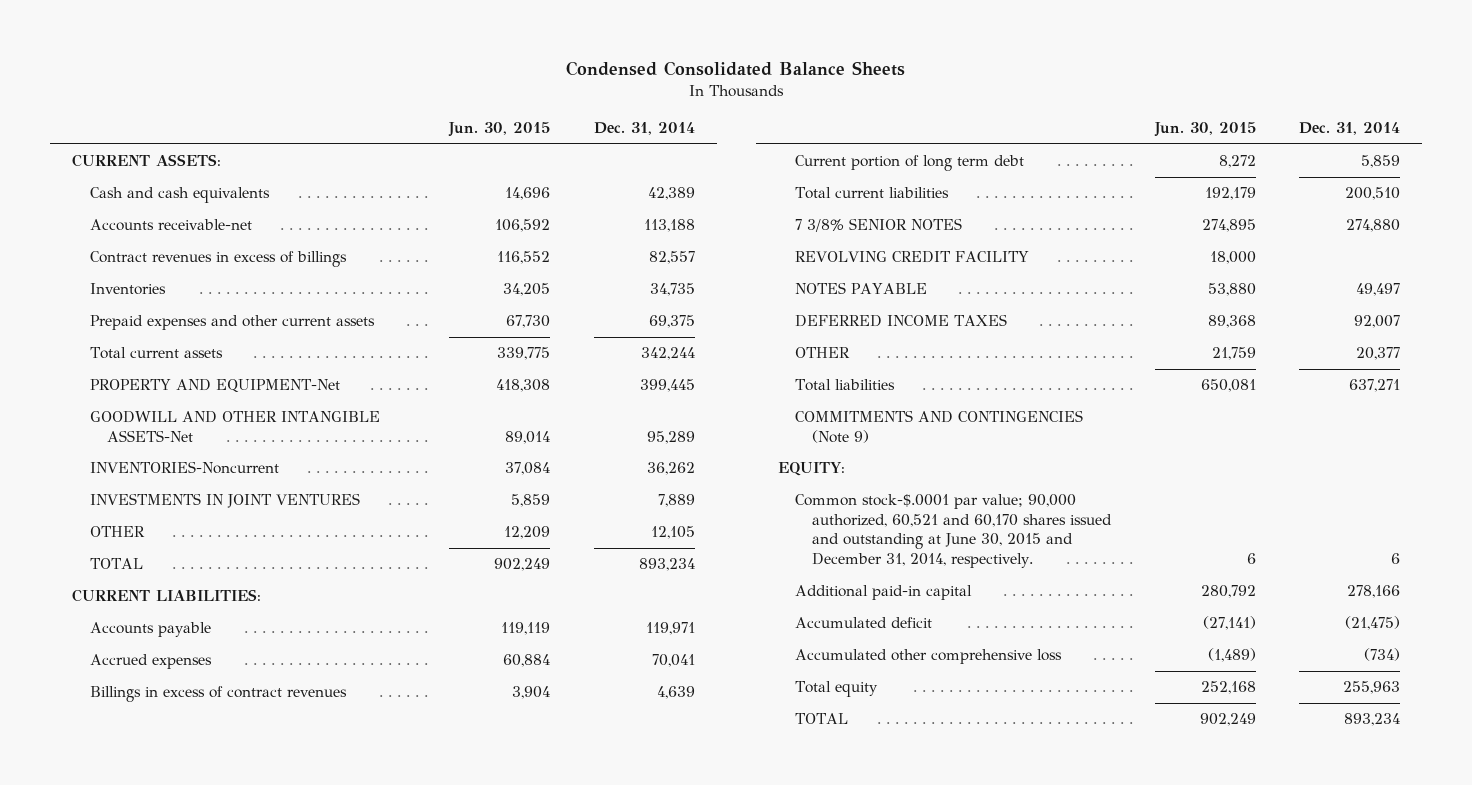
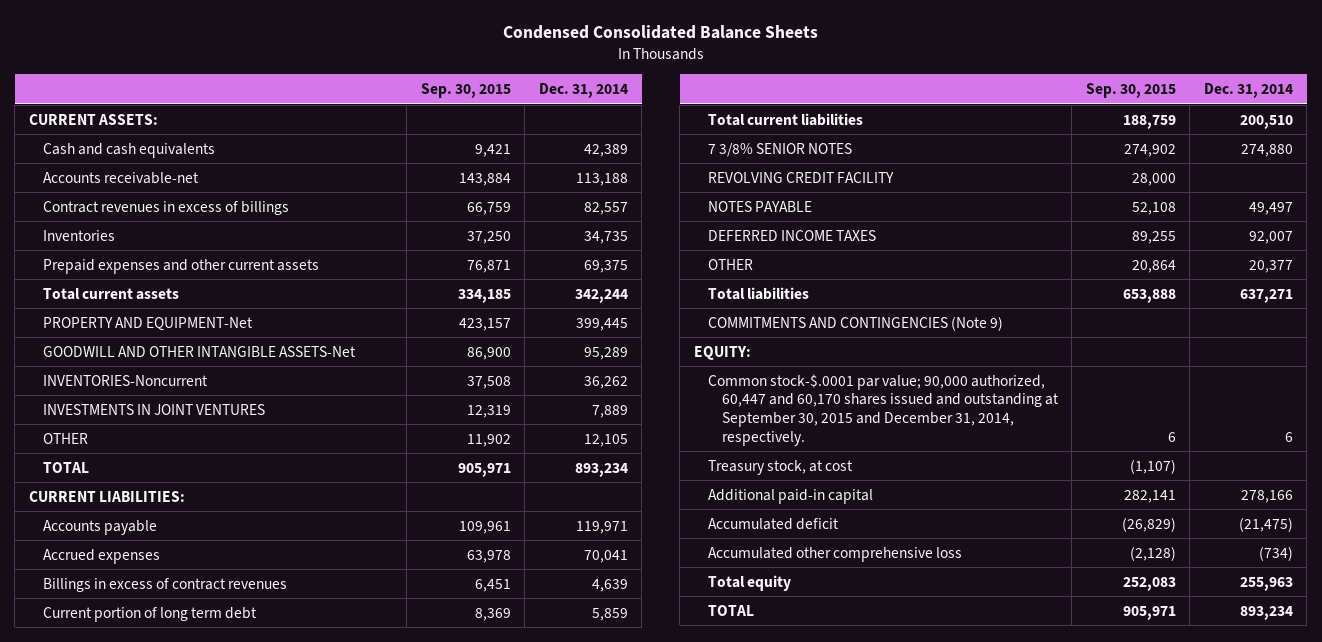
- | Jun. 30, 2015 | Dec. 31, 2014
+ | Sep. 30, 2015 | Dec. 31, 2014
- Common stock-$.0001 par value; 90,000 authorized, 60,521 and 60,170 shares issued and outstanding at June 30, 2015 and December 31, 2014, respectively. | 6 | 6
+ Common stock-$.0001 par value; 90,000 authorized, 60,447 and 60,170 shares issued and outstanding at September 30, 2015 and December 31, 2014, respectively. | 6 | 6
+ Treasury stock, at cost | (1,107) |

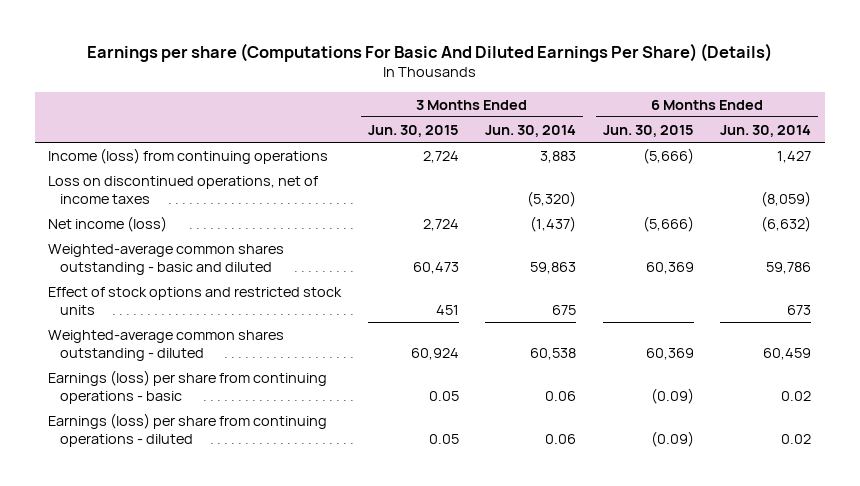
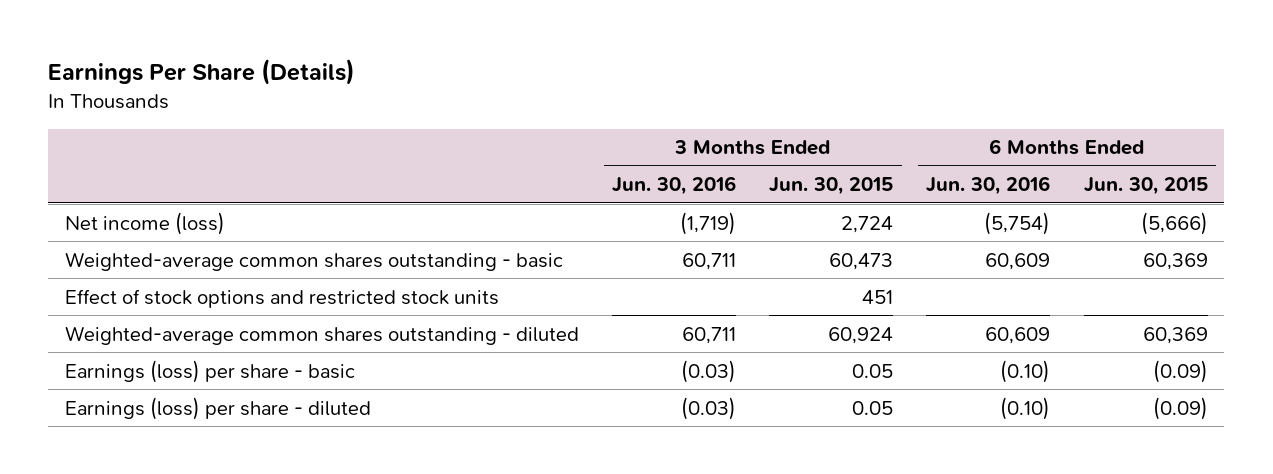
- Earnings per share (Computations For Basic And Diluted Earnings Per Share) (Details)
+ Earnings Per Share (Details)
- | 3 Months Ended Jun. 30, 2015 | 3 Months Ended Jun. 30, 2014 | 6 Months Ended Jun. 30, 2015 | 6 Months Ended Jun. 30, 2014
+ | 3 Months Ended Jun. 30, 2016 | 3 Months Ended Jun. 30, 2015 | 6 Months Ended Jun. 30, 2016 | 6 Months Ended Jun. 30, 2015
- Income (loss) from continuing operations | 2,724 | 3,883 | (5,666) | 1,427
- Loss on discontinued operations, net of income taxes | | (5,320) | | (8,059)
- Weighted-average common shares outstanding - basic and diluted | 60,473 | 59,863 | 60,369 | 59,786
+ Weighted-average common shares outstanding - basic | 60,711 | 60,473 | 60,609 | 60,369
- Earnings (loss) per share from continuing operations - basic | 0.05 | 0.06 | (0.09) | 0.02
- Earnings (loss) per share from continuing operations - diluted | 0.05 | 0.06 | (0.09) | 0.02
+ Earnings (loss) per share - basic | (0.03) | 0.05 | (0.10) | (0.09)
+ Earnings (loss) per share - diluted | (0.03) | 0.05 | (0.10) | (0.09)

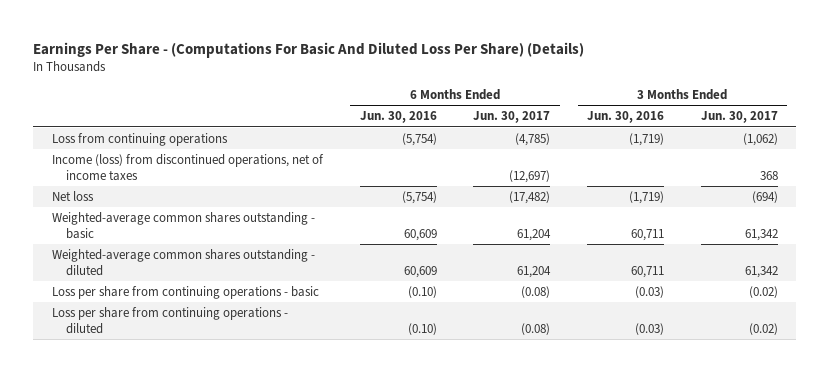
- Earnings Per Share (Details)
+ Earnings Per Share - (Computations For Basic And Diluted Loss Per Share) (Details)
- | 3 Months Ended Jun. 30, 2016 | 3 Months Ended Jun. 30, 2015 | 6 Months Ended Jun. 30, 2016 | 6 Months Ended Jun. 30, 2015
+ | 6 Months Ended Jun. 30, 2016 | 6 Months Ended Jun. 30, 2017 | 3 Months Ended Jun. 30, 2016 | 3 Months Ended Jun. 30, 2017
- Net income (loss) | (1,719) | 2,724 | (5,754) | (5,666)
+ Loss from continuing operations | (5,754) | (4,785) | (1,719) | (1,062)
+ Income (loss) from discontinued operations, net of income taxes | | (12,697) | | 368
+ Net loss | (5,754) | (17,482) | (1,719) | (694)
- Effect of stock options and restricted stock units | | 451 | |
- Earnings (loss) per share - basic | (0.03) | 0.05 | (0.10) | (0.09)
- Earnings (loss) per share - diluted | (0.03) | 0.05 | (0.10) | (0.09)
+ Loss per share from continuing operations - basic | (0.10) | (0.08) | (0.03) | (0.02)
+ Loss per share from continuing operations - diluted | (0.10) | (0.08) | (0.03) | (0.02)

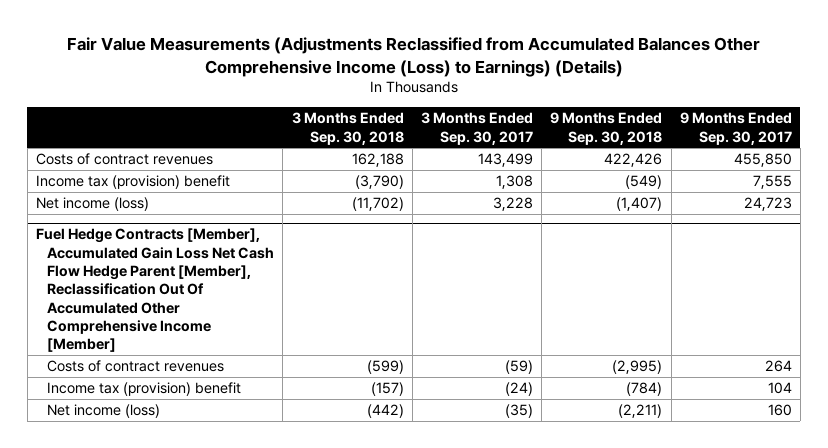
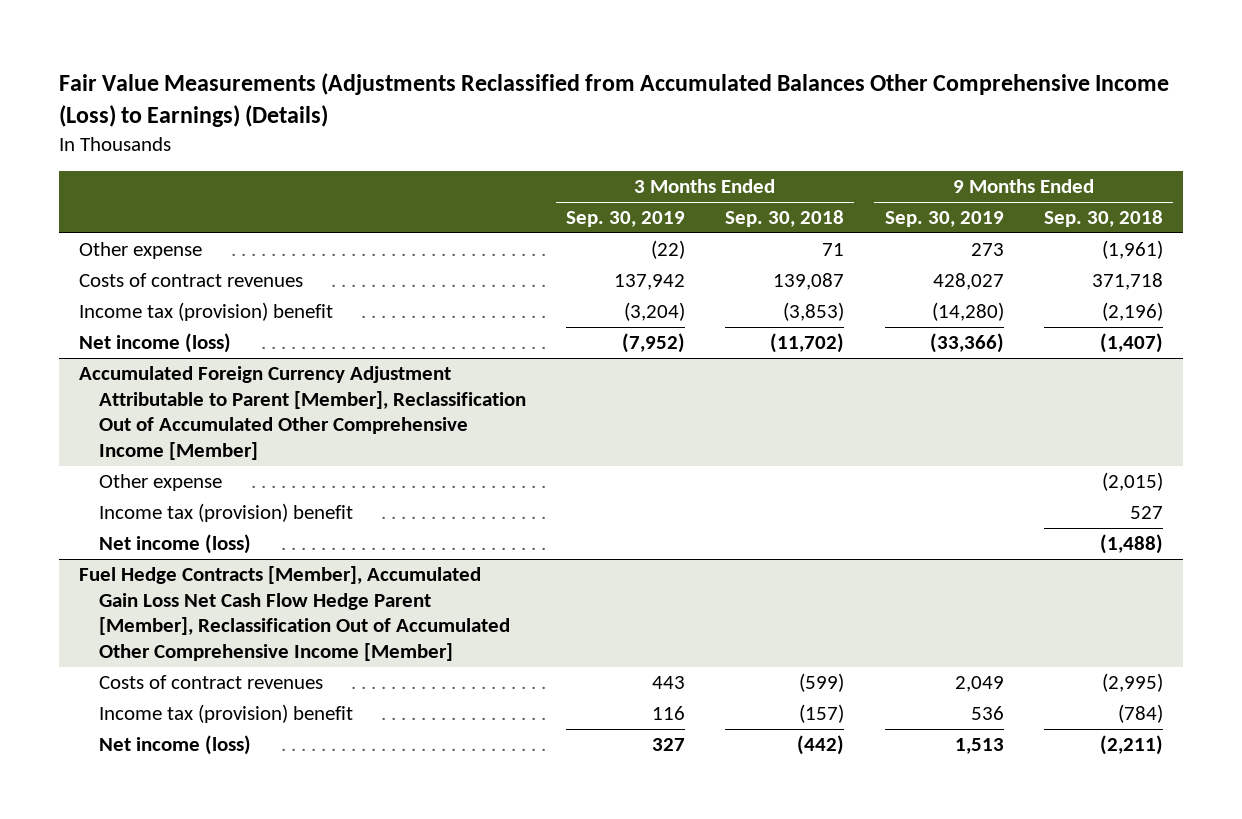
- | 3 Months Ended Sep. 30, 2018 | 3 Months Ended Sep. 30, 2017 | 9 Months Ended Sep. 30, 2018 | 9 Months Ended Sep. 30, 2017
+ | 3 Months Ended Sep. 30, 2019 | 3 Months Ended Sep. 30, 2018 | 9 Months Ended Sep. 30, 2019 | 9 Months Ended Sep. 30, 2018
- Costs of contract revenues | 162,188 | 143,499 | 422,426 | 455,850
- Income tax (provision) benefit | (3,790) | 1,308 | (549) | 7,555
+ Other expense | (22) | 71 | 273 | (1,961)
+ Costs of contract revenues | 137,942 | 139,087 | 428,027 | 371,718
+ Income tax (provision) benefit | (3,204) | (3,853) | (14,280) | (2,196)
- Fuel Hedge Contracts [Member], Accumulated Gain Loss Net Cash Flow Hedge Parent [Member], Reclassification Out Of Accumulated Other Comprehensive Income [Member]
+ Accumulated Foreign Currency Adjustment Attributable to Parent [Member], Reclassification Out of Accumulated Other Comprehensive Income [Member]
+ Other expense | | | | (2,015)
+ Income tax (provision) benefit | | | | 527
+ Net income (loss) | | | | (1,488)
+ Fuel Hedge Contracts [Member], Accumulated Gain Loss Net Cash Flow Hedge Parent [Member], Reclassification Out of Accumulated Other Comprehensive Income [Member]

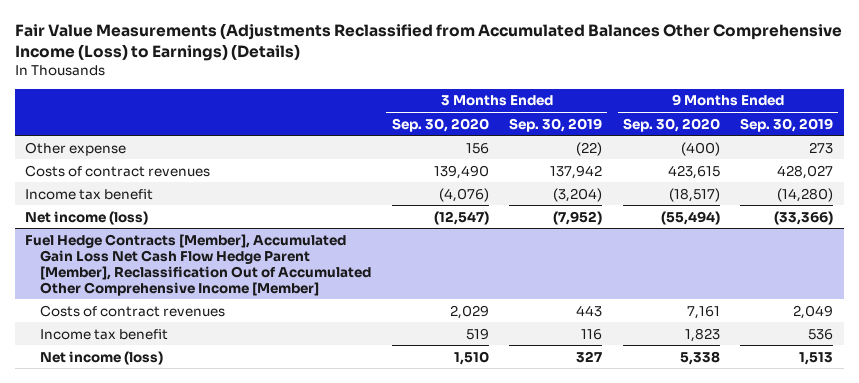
- | 3 Months Ended Sep. 30, 2019 | 3 Months Ended Sep. 30, 2018 | 9 Months Ended Sep. 30, 2019 | 9 Months Ended Sep. 30, 2018
+ | 3 Months Ended Sep. 30, 2020 | 3 Months Ended Sep. 30, 2019 | 9 Months Ended Sep. 30, 2020 | 9 Months Ended Sep. 30, 2019
- Income tax (provision) benefit | (3,204) | (3,853) | (14,280) | (2,196)
+ Income tax benefit | (4,076) | (3,204) | (18,517) | (14,280)
- Accumulated Foreign Currency Adjustment Attributable to Parent [Member], Reclassification Out of Accumulated Other Comprehensive Income [Member]
- Other expense | | | | (2,015)
- Income tax (provision) benefit | | | | 527
- Net income (loss) | | | | (1,488)
@ Fuel Hedge Contracts [Member], Accumulated Gain Loss Net Cash Flow Hedge Parent [Member], Reclassification Out of Accumulated Other Comprehensive Income [Member]
- Income tax (provision) benefit | 116 | (157) | 536 | (784)
+ Income tax benefit | 519 | 116 | 1,823 | 536

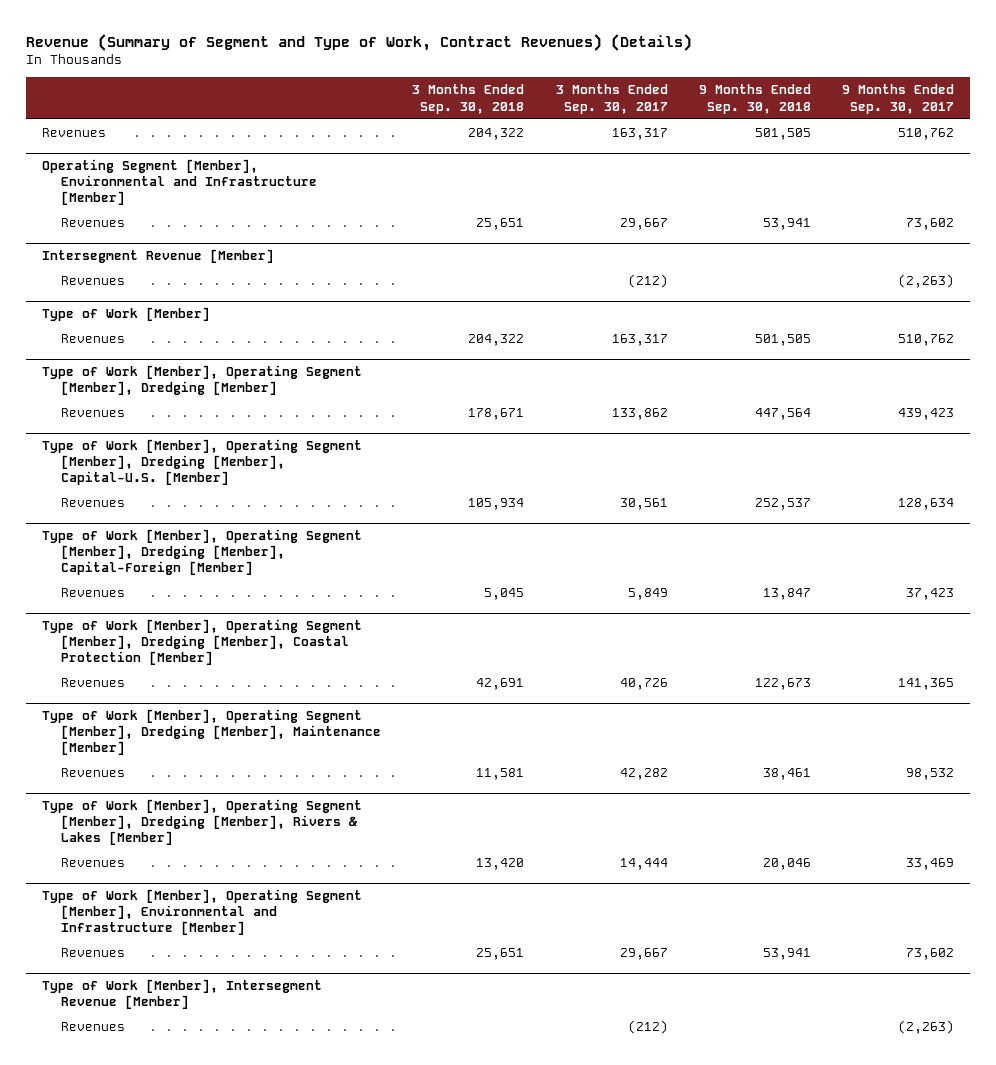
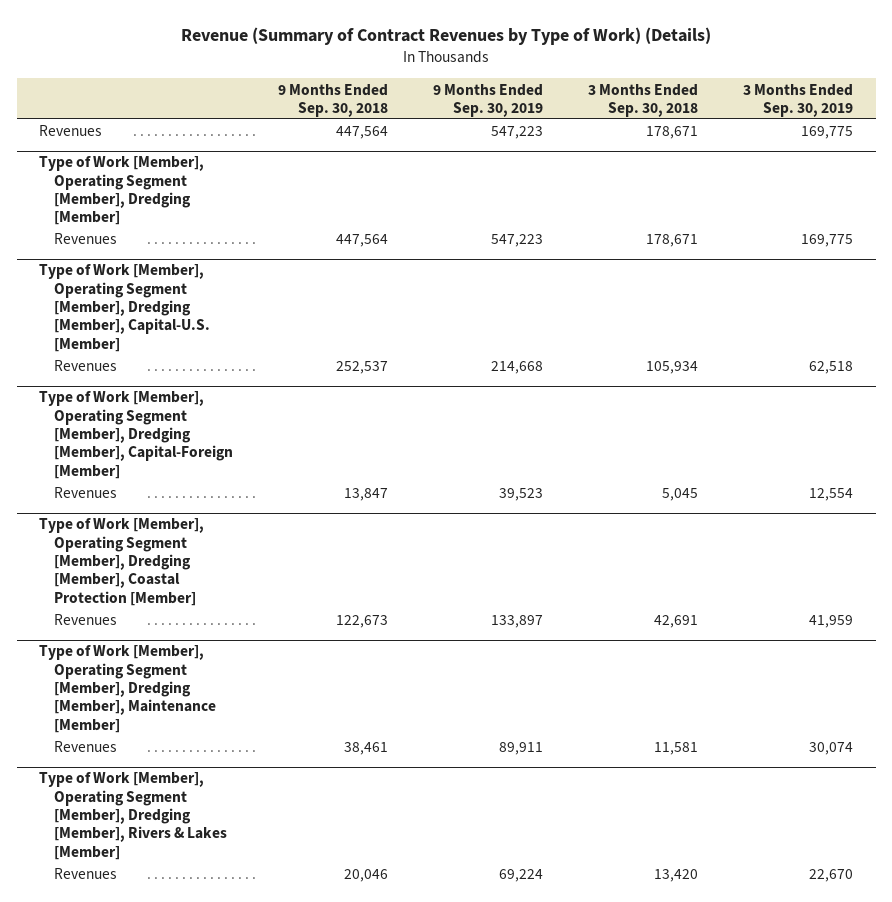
- Revenue (Summary of Segment and Type of Work, Contract Revenues) (Details)
+ Revenue (Summary of Contract Revenues by Type of Work) (Details)
- | 3 Months Ended Sep. 30, 2018 | 3 Months Ended Sep. 30, 2017 | 9 Months Ended Sep. 30, 2018 | 9 Months Ended Sep. 30, 2017
+ | 9 Months Ended Sep. 30, 2018 | 9 Months Ended Sep. 30, 2019 | 3 Months Ended Sep. 30, 2018 | 3 Months Ended Sep. 30, 2019
- Revenues | 204,322 | 163,317 | 501,505 | 510,762
- Operating Segment [Member], Environmental and Infrastructure [Member]
- Revenues | 25,651 | 29,667 | 53,941 | 73,602
- Intersegment Revenue [Member]
- Revenues | | (212) | | (2,263)
- Type of Work [Member]
- Revenues | 204,322 | 163,317 | 501,505 | 510,762
+ Revenues | 447,564 | 547,223 | 178,671 | 169,775
- Type of Work [Member], Operating Segment [Member], Environmental and Infrastructure [Member]
- Revenues | 25,651 | 29,667 | 53,941 | 73,602
- Type of Work [Member], Intersegment Revenue [Member]
- Revenues | | (212) | | (2,263)

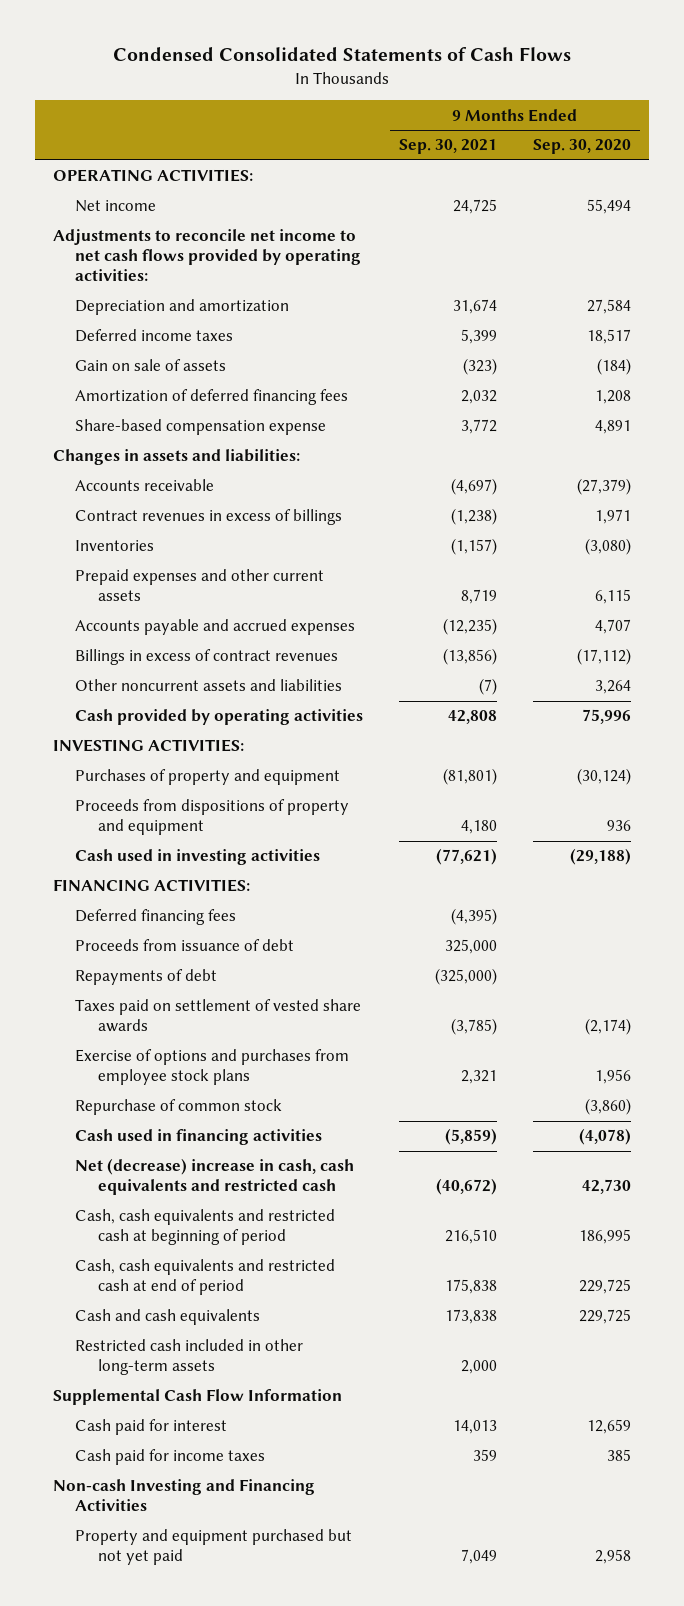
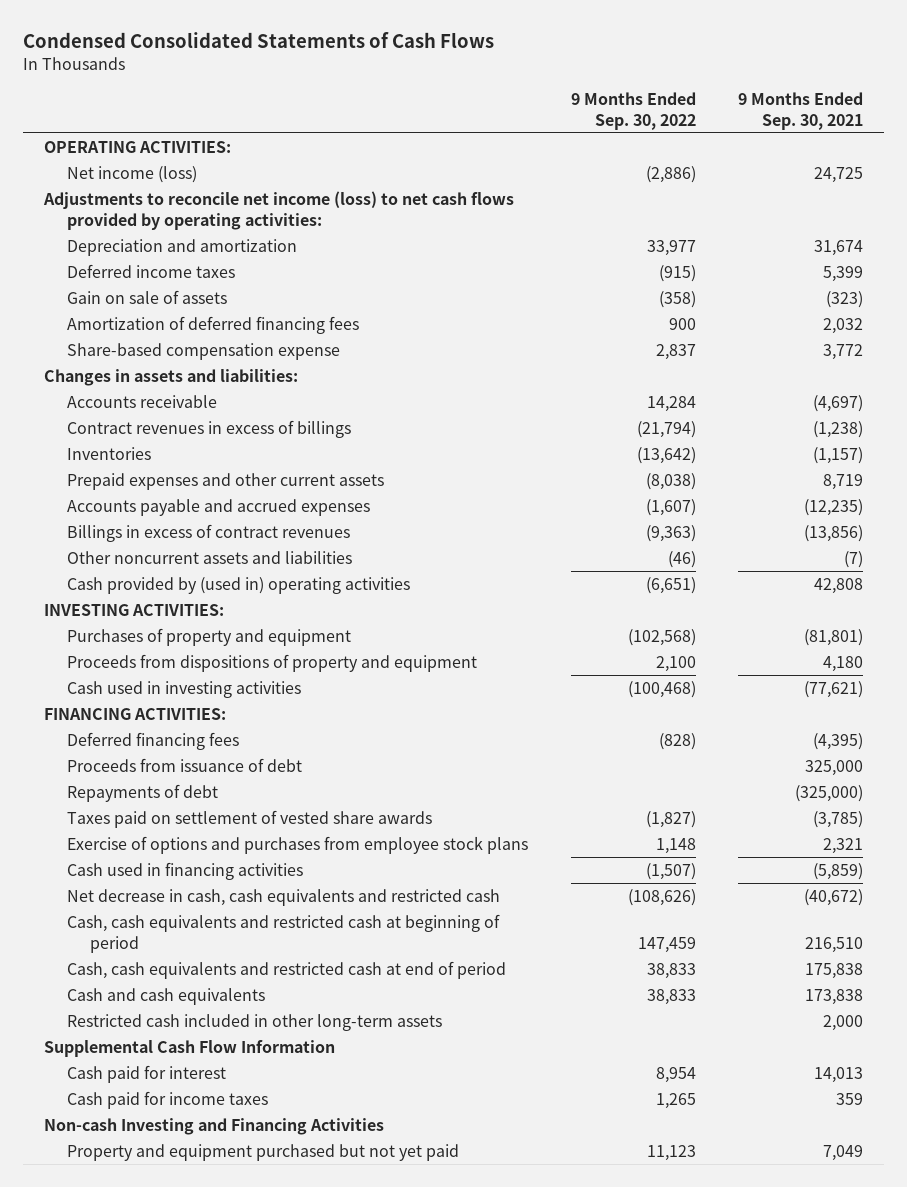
- | 9 Months Ended Sep. 30, 2021 | 9 Months Ended Sep. 30, 2020
+ | 9 Months Ended Sep. 30, 2022 | 9 Months Ended Sep. 30, 2021
- Net income | 24,725 | 55,494
- Adjustments to reconcile net income to net cash flows provided by operating activities:
+ Net income (loss) | (2,886) | 24,725
+ Adjustments to reconcile net income (loss) to net cash flows provided by operating activities:
- Cash provided by operating activities | 42,808 | 75,996
+ Cash provided by (used in) operating activities | (6,651) | 42,808
- Repurchase of common stock | | (3,860)
- Net (decrease) increase in cash, cash equivalents and restricted cash | (40,672) | 42,730
+ Net decrease in cash, cash equivalents and restricted cash | (108,626) | (40,672)

